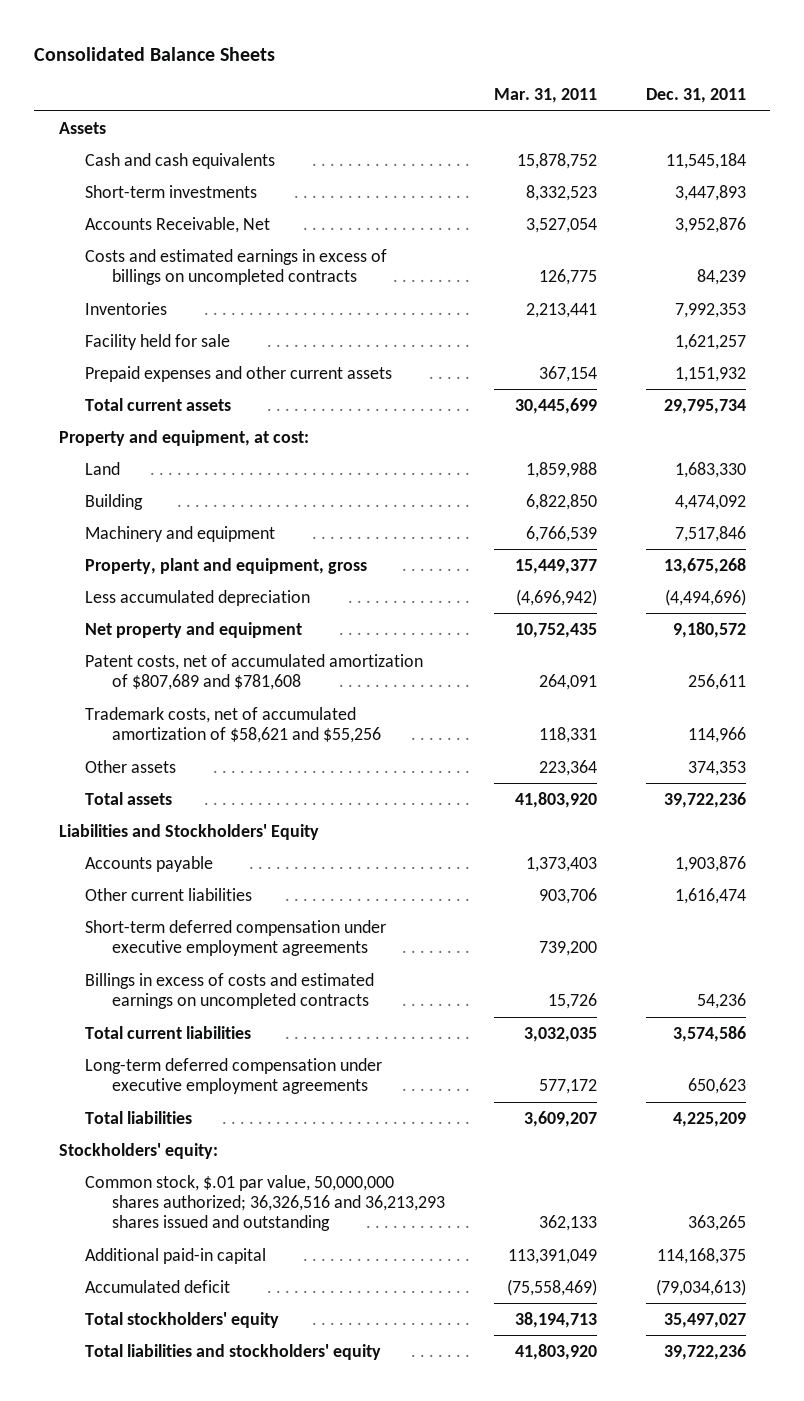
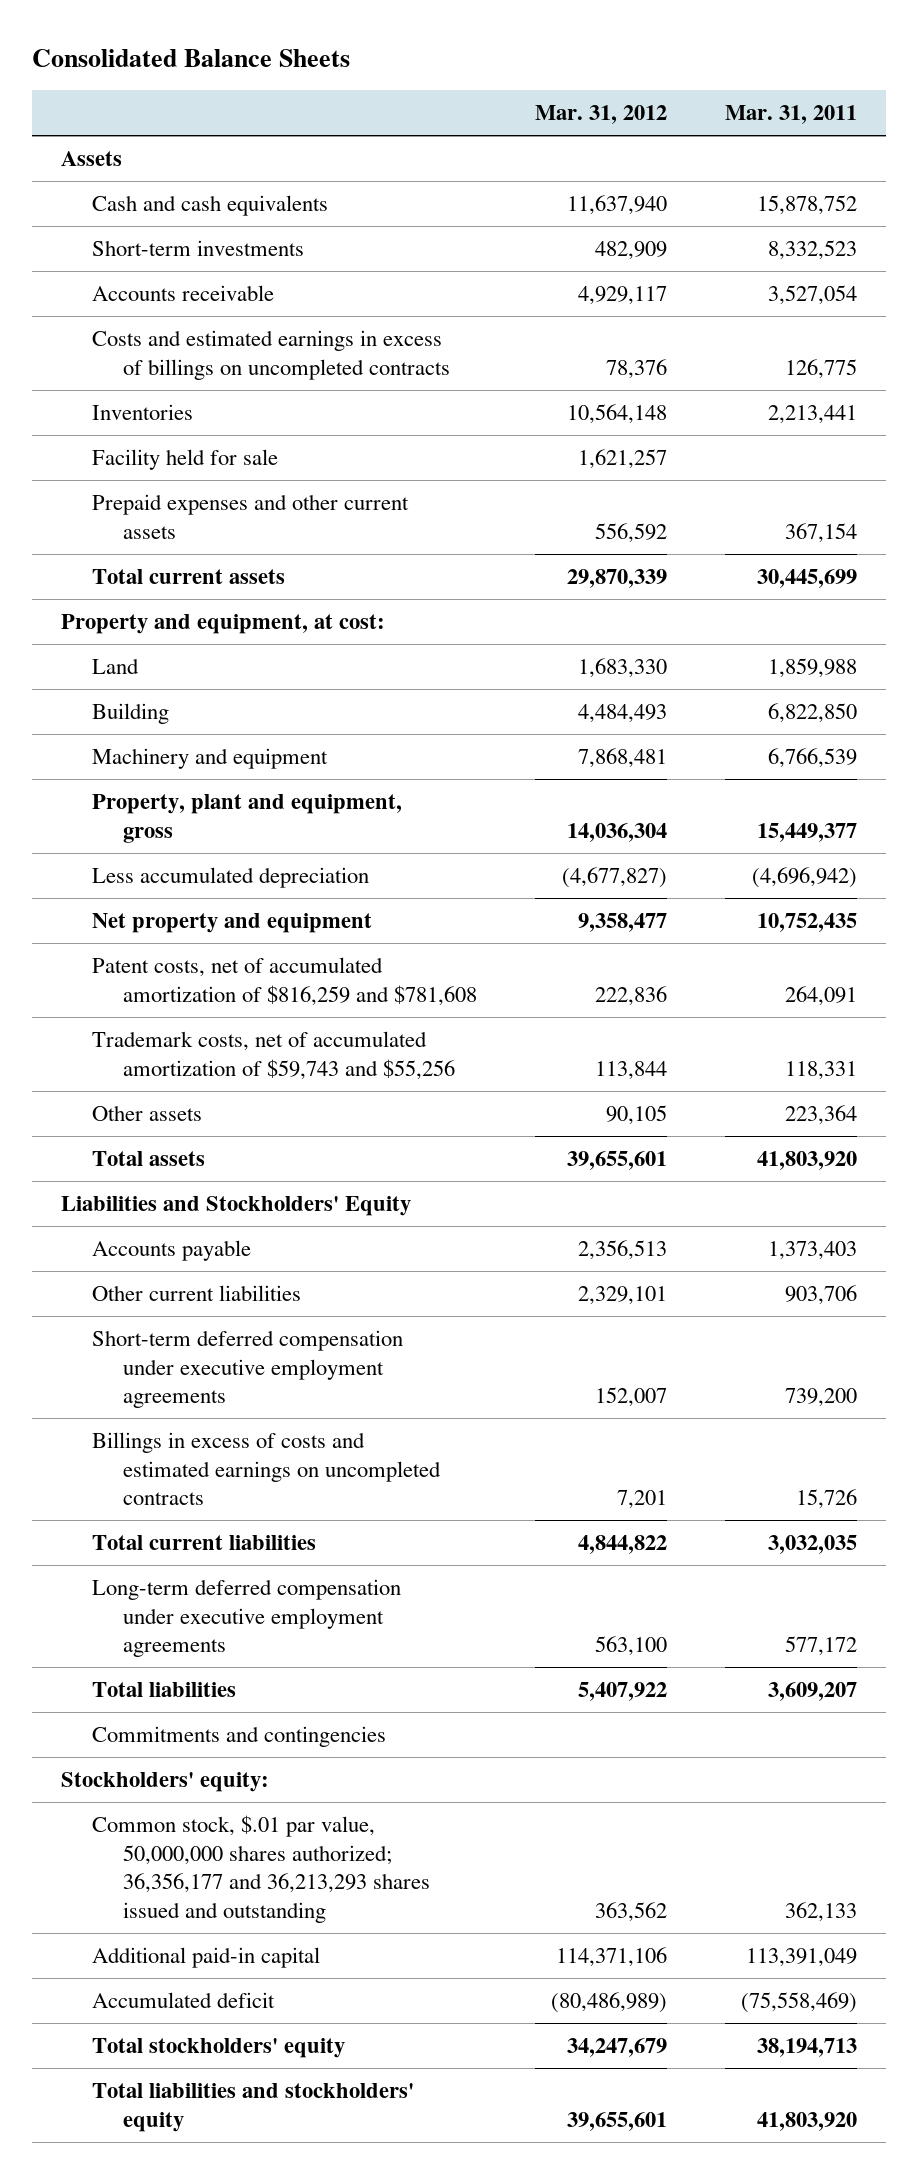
- | Mar. 31, 2011 | Dec. 31, 2011
+ | Mar. 31, 2012 | Mar. 31, 2011
- Accounts Receivable, Net | 3,527,054 | 3,952,876
+ Accounts receivable | 4,929,117 | 3,527,054
- Patent costs, net of accumulated amortization of $807,689 and $781,608 | 264,091 | 256,611
- Trademark costs, net of accumulated amortization of $58,621 and $55,256 | 118,331 | 114,966
+ Patent costs, net of accumulated amortization of $816,259 and $781,608 | 222,836 | 264,091
+ Trademark costs, net of accumulated amortization of $59,743 and $55,256 | 113,844 | 118,331
+ Commitments and contingencies
- Common stock, $.01 par value, 50,000,000 shares authorized; 36,326,516 and 36,213,293 shares issued and outstanding | 362,133 | 363,265
+ Common stock, $.01 par value, 50,000,000 shares authorized; 36,356,177 and 36,213,293 shares issued and outstanding | 363,562 | 362,133

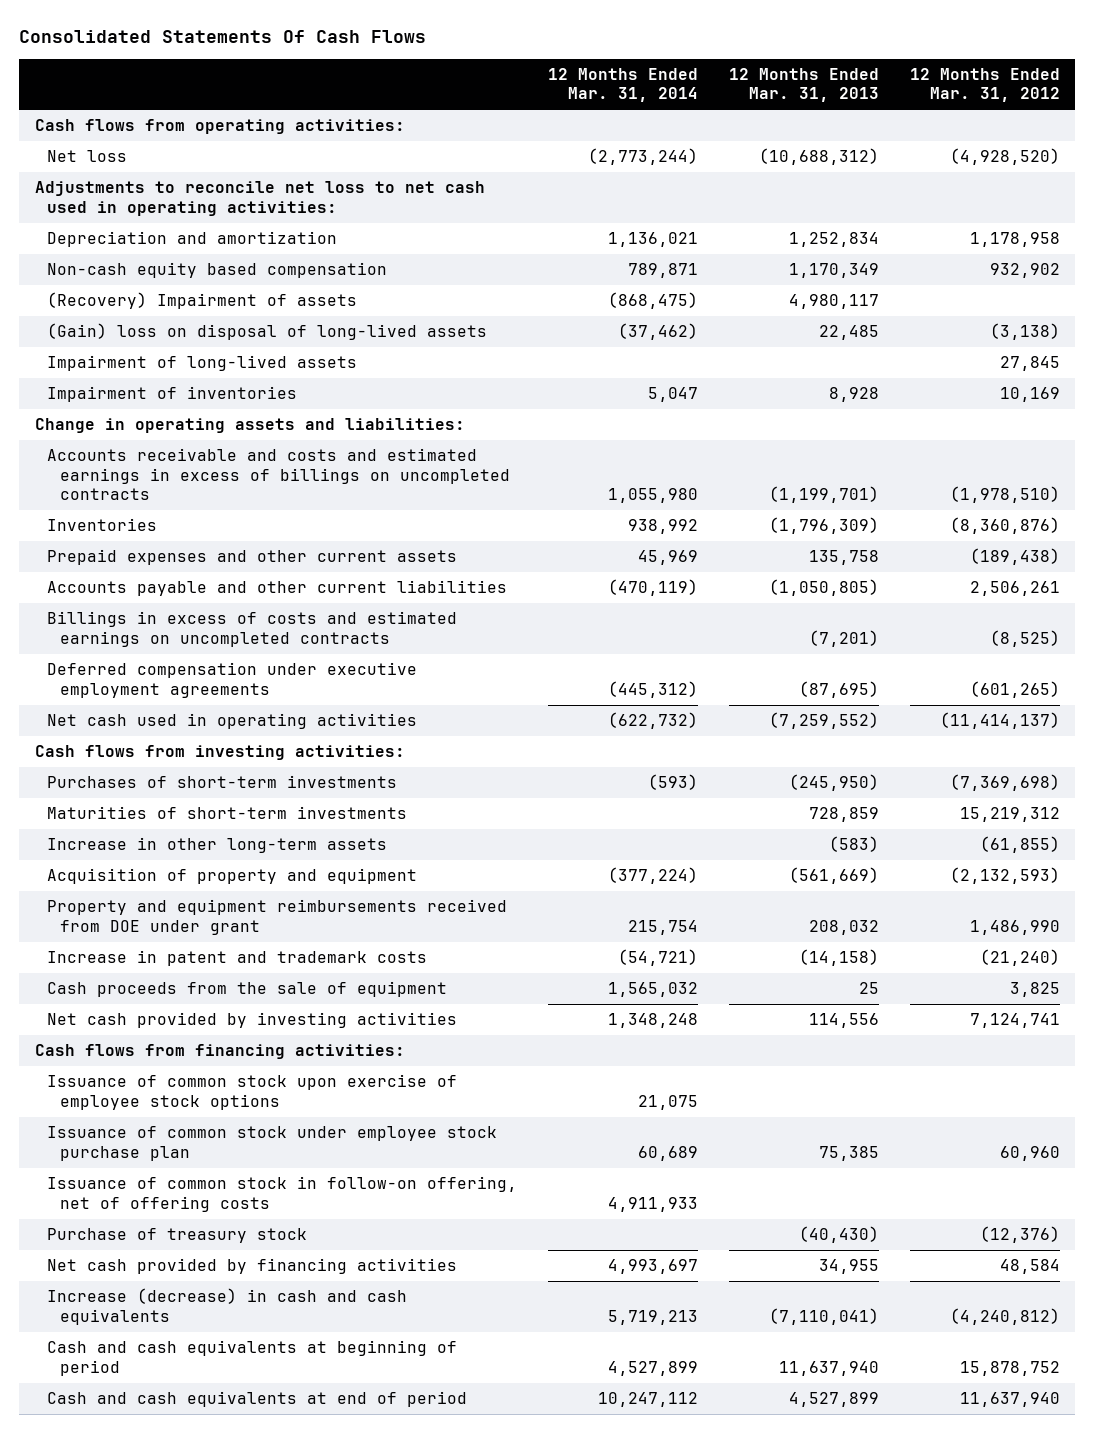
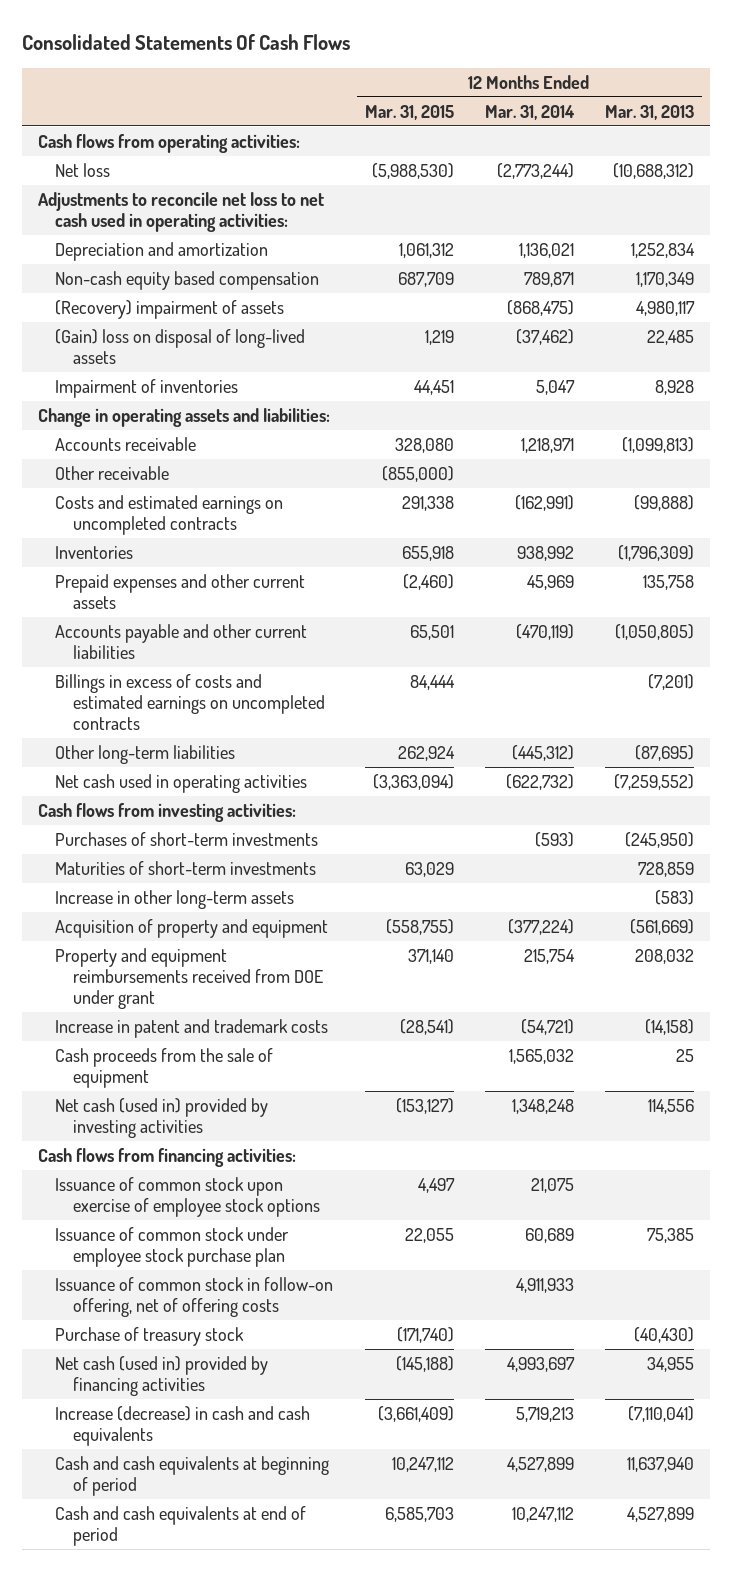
- | 12 Months Ended Mar. 31, 2014 | 12 Months Ended Mar. 31, 2013 | 12 Months Ended Mar. 31, 2012
+ | 12 Months Ended Mar. 31, 2015 | 12 Months Ended Mar. 31, 2014 | 12 Months Ended Mar. 31, 2013
- (Recovery) Impairment of assets | (868,475) | 4,980,117 |
+ (Recovery) impairment of assets | | (868,475) | 4,980,117
- Impairment of long-lived assets | | | 27,845
- Accounts receivable and costs and estimated earnings in excess of billings on uncompleted contracts | 1,055,980 | (1,199,701) | (1,978,510)
+ Accounts receivable | 328,080 | 1,218,971 | (1,099,813)
+ Other receivable | (855,000) | |
+ Costs and estimated earnings on uncompleted contracts | 291,338 | (162,991) | (99,888)
- Deferred compensation under executive employment agreements | (445,312) | (87,695) | (601,265)
+ Other long-term liabilities | 262,924 | (445,312) | (87,695)
- Net cash provided by investing activities | 1,348,248 | 114,556 | 7,124,741
+ Net cash (used in) provided by investing activities | (153,127) | 1,348,248 | 114,556
- Net cash provided by financing activities | 4,993,697 | 34,955 | 48,584
+ Net cash (used in) provided by financing activities | (145,188) | 4,993,697 | 34,955

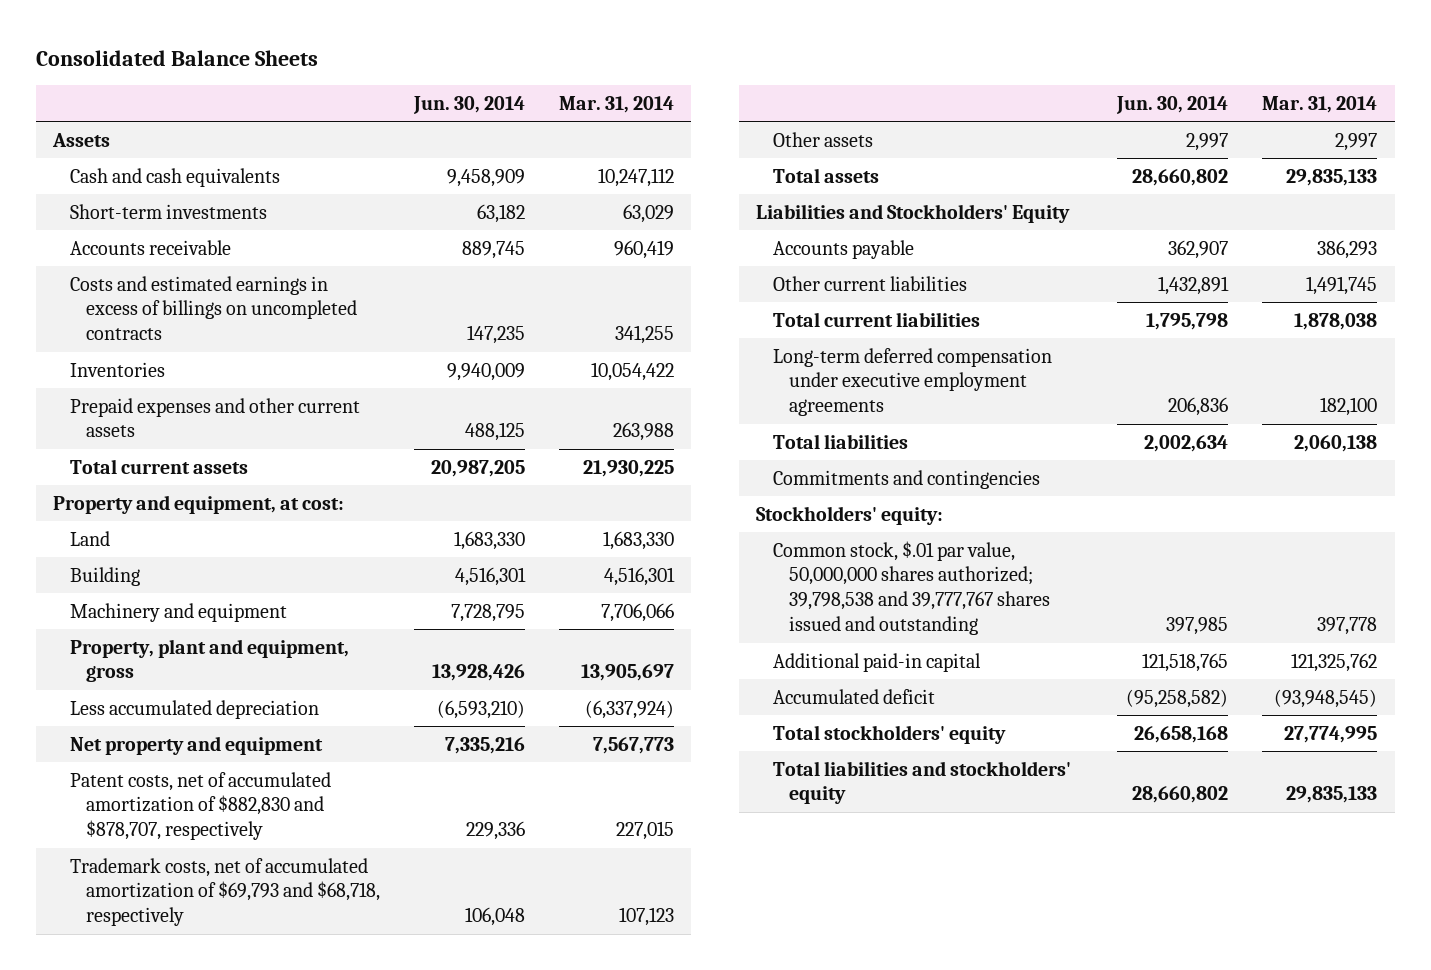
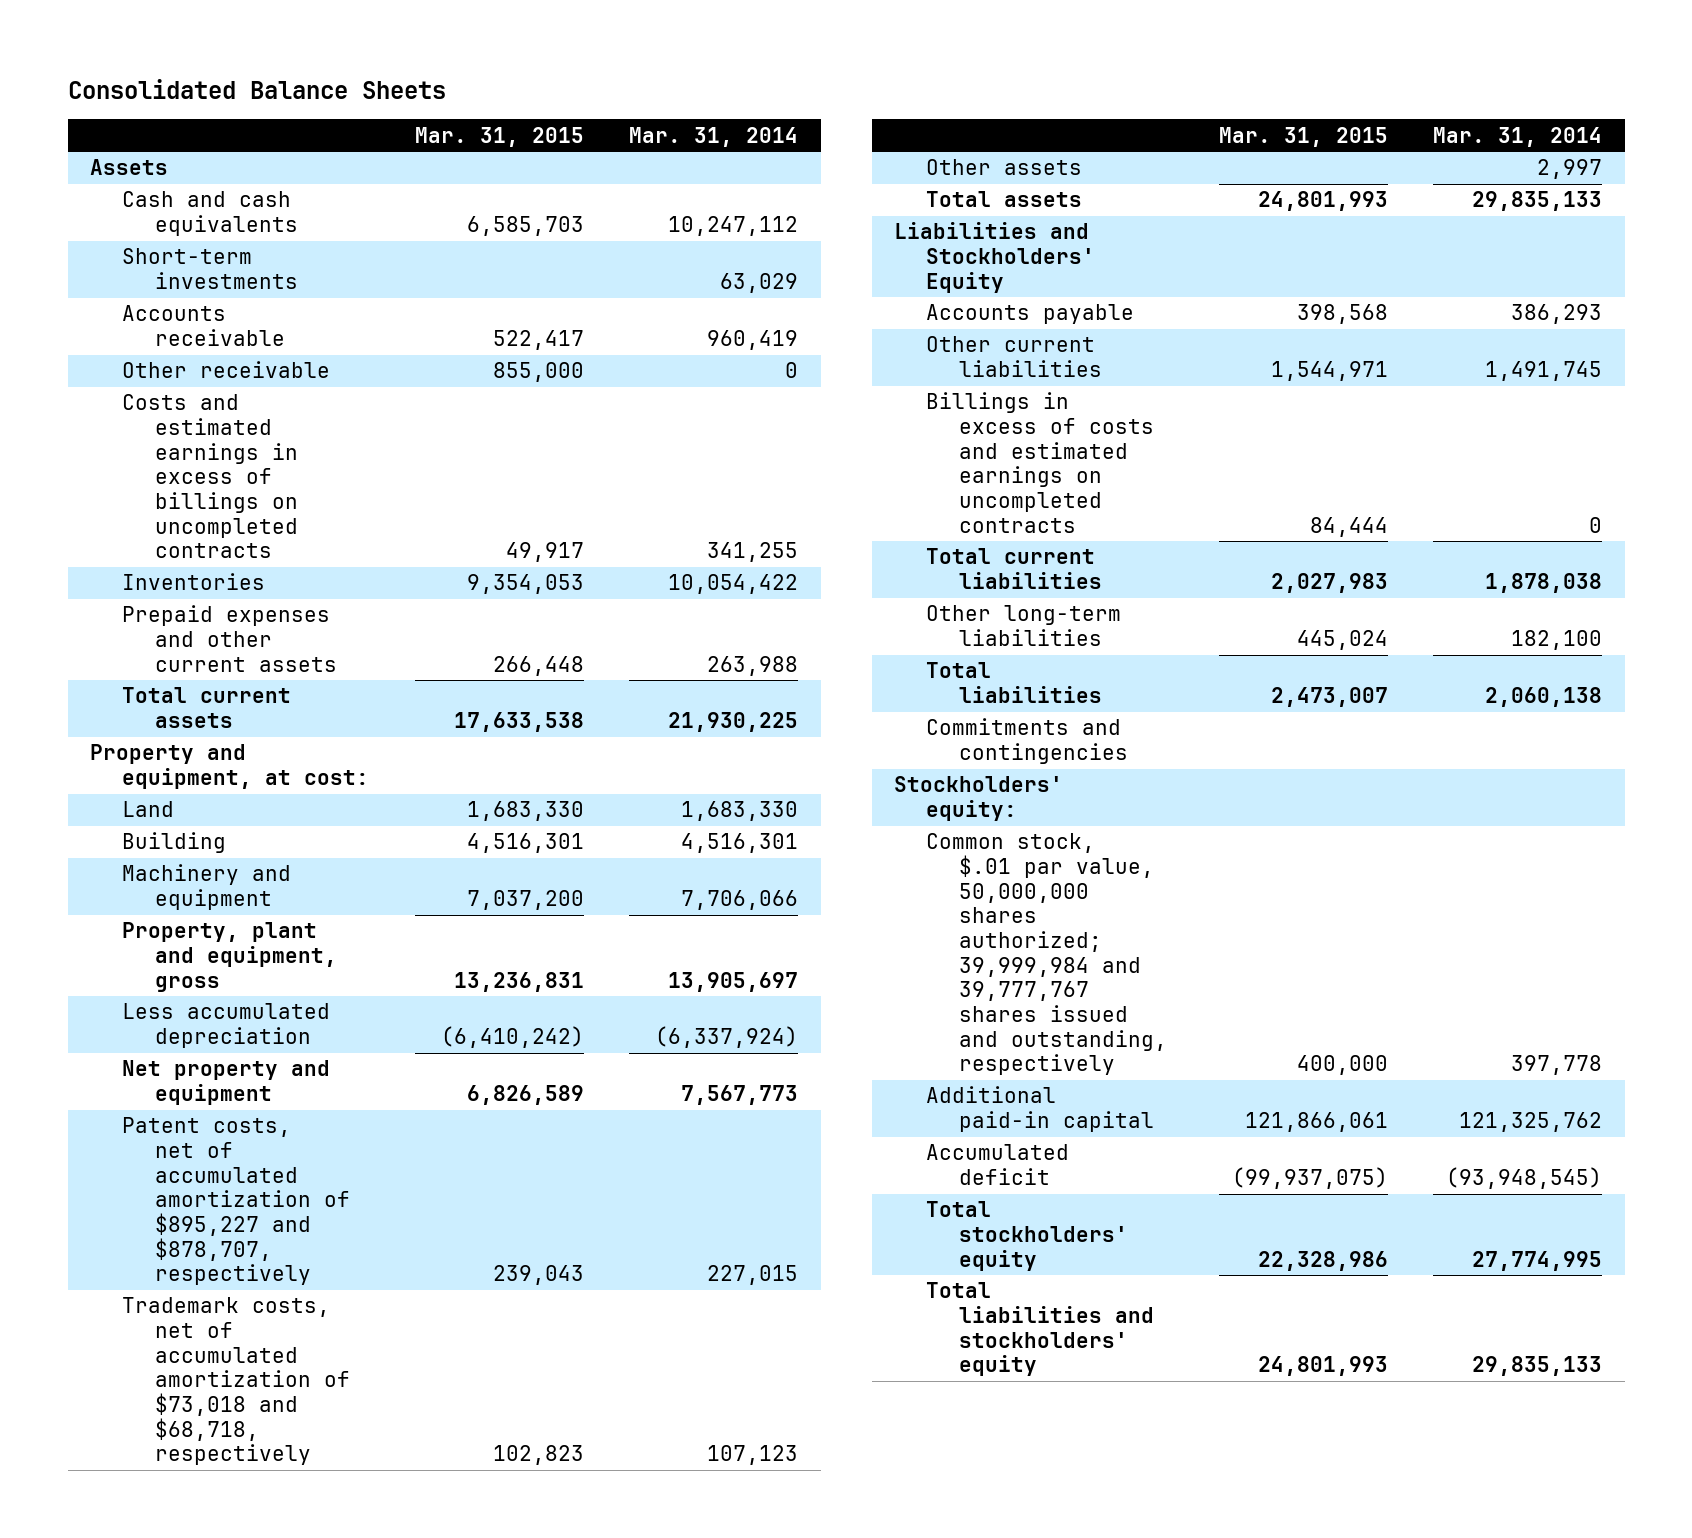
- | Jun. 30, 2014 | Mar. 31, 2014
+ | Mar. 31, 2015 | Mar. 31, 2014
+ Other receivable | 855,000 | 0
- Patent costs, net of accumulated amortization of $882,830 and $878,707, respectively | 229,336 | 227,015
- Trademark costs, net of accumulated amortization of $69,793 and $68,718, respectively | 106,048 | 107,123
+ Patent costs, net of accumulated amortization of $895,227 and $878,707, respectively | 239,043 | 227,015
+ Trademark costs, net of accumulated amortization of $73,018 and $68,718, respectively | 102,823 | 107,123
+ Billings in excess of costs and estimated earnings on uncompleted contracts | 84,444 | 0
- Long-term deferred compensation under executive employment agreements | 206,836 | 182,100
+ Other long-term liabilities | 445,024 | 182,100
- Common stock, $.01 par value, 50,000,000 shares authorized; 39,798,538 and 39,777,767 shares issued and outstanding | 397,985 | 397,778
+ Common stock, $.01 par value, 50,000,000 shares authorized; 39,999,984 and 39,777,767 shares issued and outstanding, respectively | 400,000 | 397,778

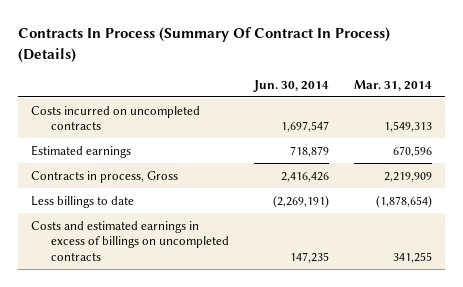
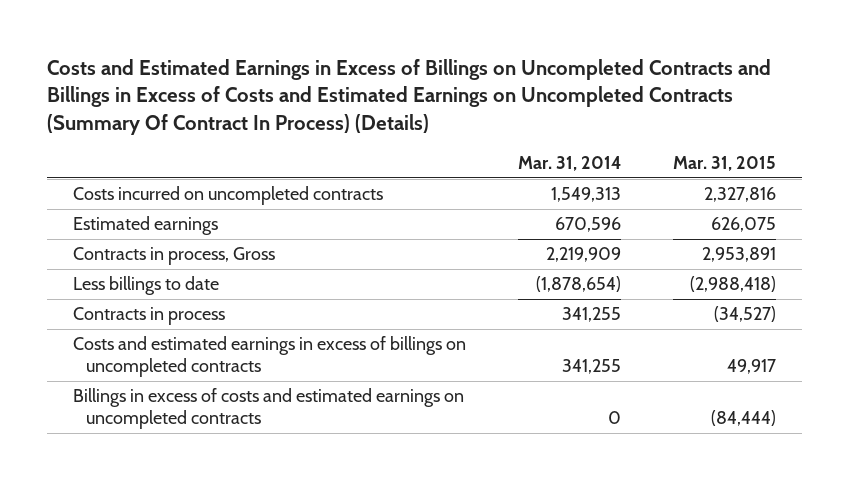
- Contracts In Process (Summary Of Contract In Process) (Details)
+ Costs and Estimated Earnings in Excess of Billings on Uncompleted Contracts and Billings in Excess of Costs and Estimated Earnings on Uncompleted Contracts (Summary Of Contract In Process) (Details)
- | Jun. 30, 2014 | Mar. 31, 2014
+ | Mar. 31, 2014 | Mar. 31, 2015
+ Contracts in process | 341,255 | (34,527)
+ Billings in excess of costs and estimated earnings on uncompleted contracts | 0 | (84,444)

